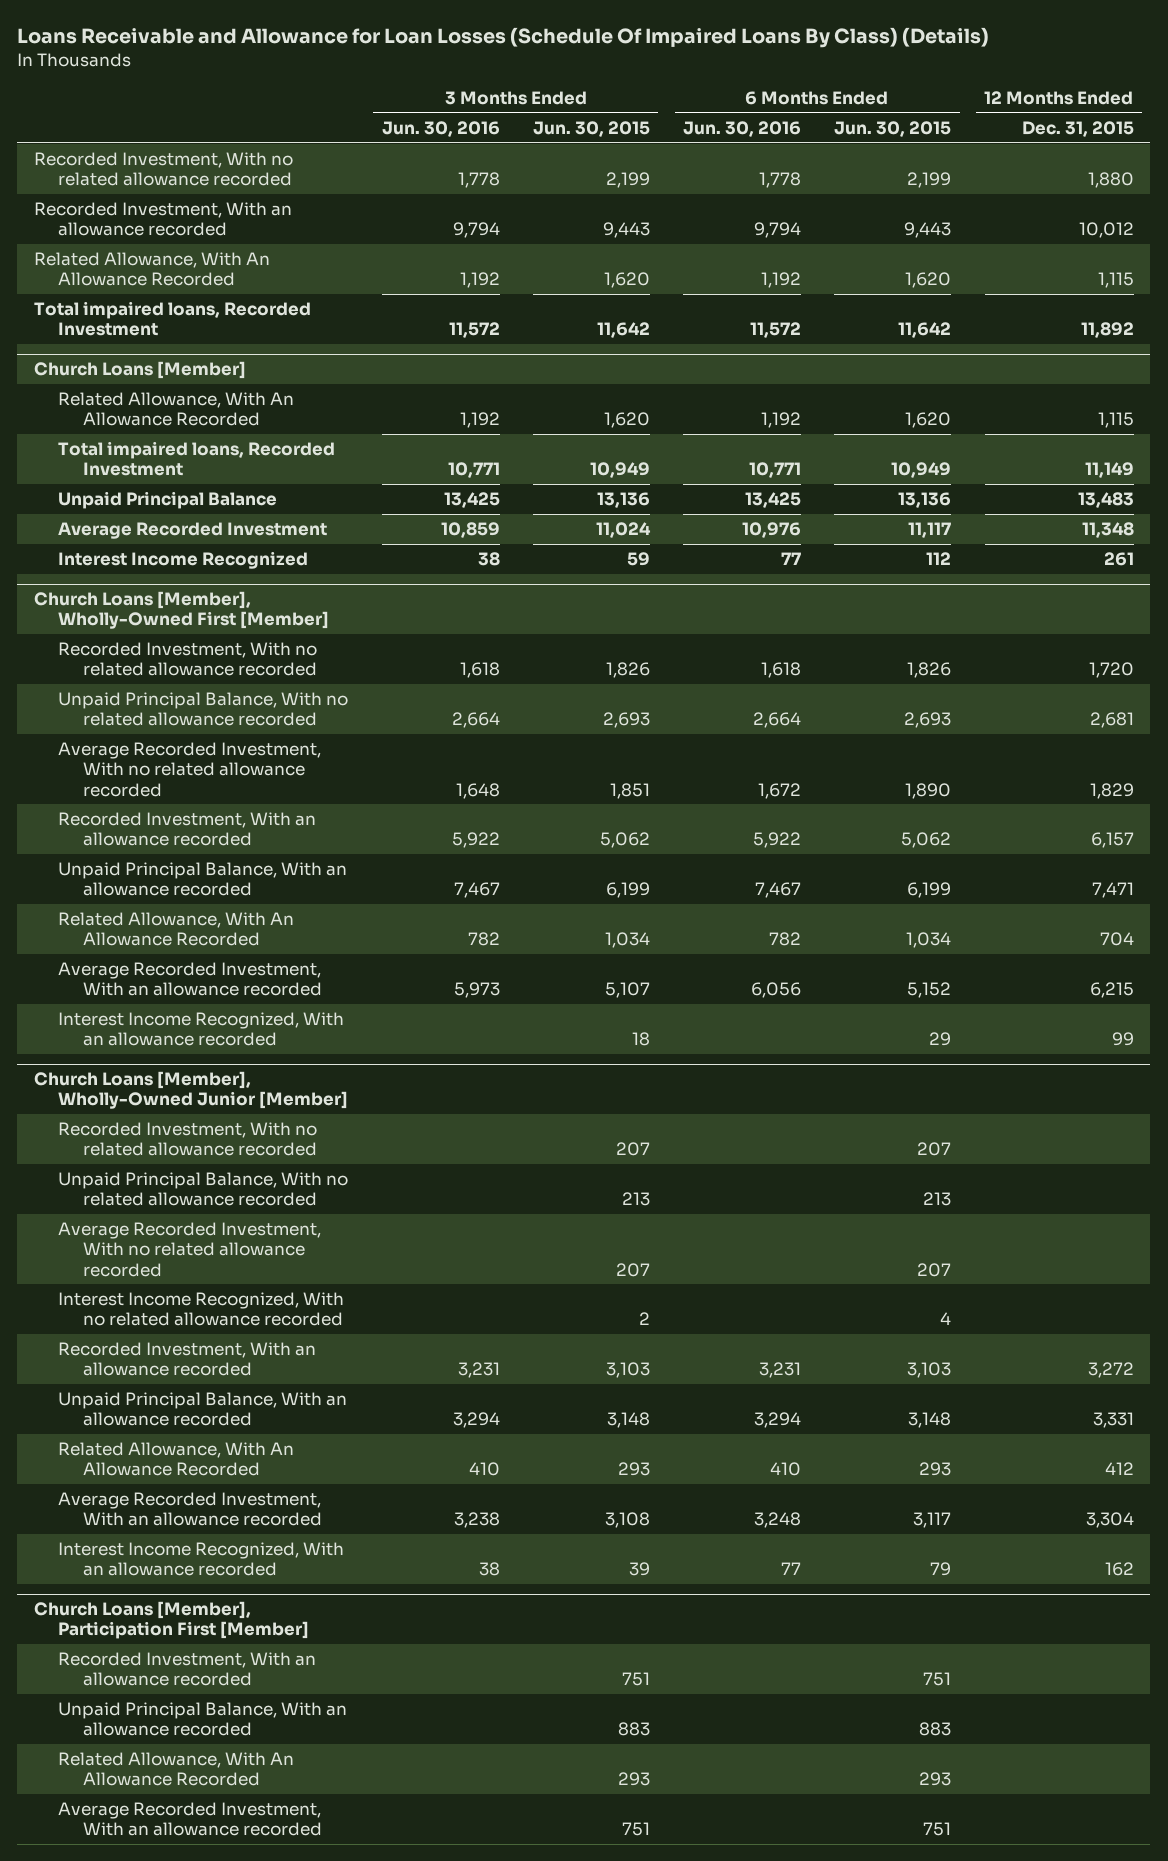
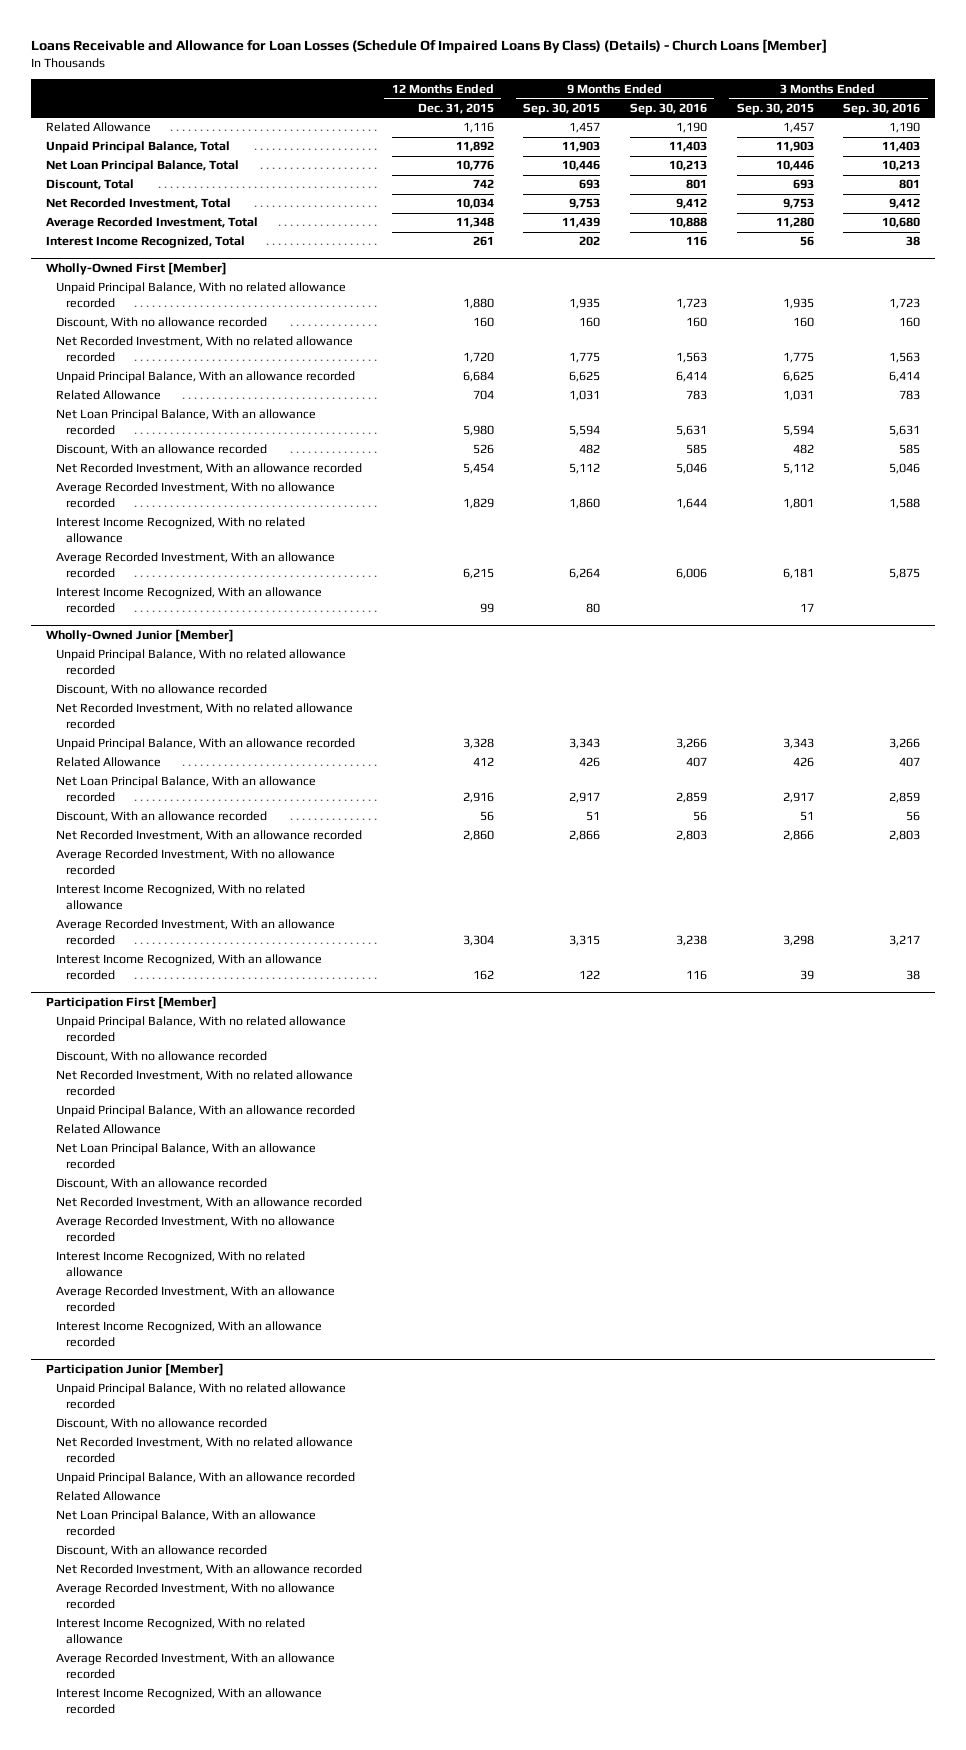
- Loans Receivable and Allowance for Loan Losses (Schedule Of Impaired Loans By Class) (Details)
+ Loans Receivable and Allowance for Loan Losses (Schedule Of Impaired Loans By Class) (Details) - Church Loans [Member]
- | 3 Months Ended Jun. 30, 2016 | 3 Months Ended Jun. 30, 2015 | 6 Months Ended Jun. 30, 2016 | 6 Months Ended Jun. 30, 2015 | 12 Months Ended Dec. 31, 2015
+ | 12 Months Ended Dec. 31, 2015 | 9 Months Ended Sep. 30, 2015 | 9 Months Ended Sep. 30, 2016 | 3 Months Ended Sep. 30, 2015 | 3 Months Ended Sep. 30, 2016
- Recorded Investment, With no related allowance recorded | 1,778 | 2,199 | 1,778 | 2,199 | 1,880
- Recorded Investment, With an allowance recorded | 9,794 | 9,443 | 9,794 | 9,443 | 10,012
- Related Allowance, With An Allowance Recorded | 1,192 | 1,620 | 1,192 | 1,620 | 1,115
- Total impaired loans, Recorded Investment | 11,572 | 11,642 | 11,572 | 11,642 | 11,892
- Church Loans [Member]
- Related Allowance, With An Allowance Recorded | 1,192 | 1,620 | 1,192 | 1,620 | 1,115
- Total impaired loans, Recorded Investment | 10,771 | 10,949 | 10,771 | 10,949 | 11,149
- Unpaid Principal Balance | 13,425 | 13,136 | 13,425 | 13,136 | 13,483
- Average Recorded Investment | 10,859 | 11,024 | 10,976 | 11,117 | 11,348
- Interest Income Recognized | 38 | 59 | 77 | 112 | 261
- Church Loans [Member], Wholly-Owned First [Member]
- Recorded Investment, With no related allowance recorded | 1,618 | 1,826 | 1,618 | 1,826 | 1,720
- Unpaid Principal Balance, With no related allowance recorded | 2,664 | 2,693 | 2,664 | 2,693 | 2,681
- Average Recorded Investment, With no related allowance recorded | 1,648 | 1,851 | 1,672 | 1,890 | 1,829
- Recorded Investment, With an allowance recorded | 5,922 | 5,062 | 5,922 | 5,062 | 6,157
- Unpaid Principal Balance, With an allowance recorded | 7,467 | 6,199 | 7,467 | 6,199 | 7,471
- Related Allowance, With An Allowance Recorded | 782 | 1,034 | 782 | 1,034 | 704
+ Related Allowance | 1,116 | 1,457 | 1,190 | 1,457 | 1,190
+ Unpaid Principal Balance, Total | 11,892 | 11,903 | 11,403 | 11,903 | 11,403
+ Net Loan Principal Balance, Total | 10,776 | 10,446 | 10,213 | 10,446 | 10,213
+ Discount, Total | 742 | 693 | 801 | 693 | 801
+ Net Recorded Investment, Total | 10,034 | 9,753 | 9,412 | 9,753 | 9,412
+ Average Recorded Investment, Total | 11,348 | 11,439 | 10,888 | 11,280 | 10,680
+ Interest Income Recognized, Total | 261 | 202 | 116 | 56 | 38
+ Wholly-Owned First [Member]
+ Unpaid Principal Balance, With no related allowance recorded | 1,880 | 1,935 | 1,723 | 1,935 | 1,723
+ Discount, With no allowance recorded | 160 | 160 | 160 | 160 | 160
+ Net Recorded Investment, With no related allowance recorded | 1,720 | 1,775 | 1,563 | 1,775 | 1,563
+ Unpaid Principal Balance, With an allowance recorded | 6,684 | 6,625 | 6,414 | 6,625 | 6,414
+ Related Allowance | 704 | 1,031 | 783 | 1,031 | 783
+ Net Loan Principal Balance, With an allowance recorded | 5,980 | 5,594 | 5,631 | 5,594 | 5,631
+ Discount, With an allowance recorded | 526 | 482 | 585 | 482 | 585
+ Net Recorded Investment, With an allowance recorded | 5,454 | 5,112 | 5,046 | 5,112 | 5,046
+ Average Recorded Investment, With no allowance recorded | 1,829 | 1,860 | 1,644 | 1,801 | 1,588
+ Interest Income Recognized, With no related allowance
- Church Loans [Member], Wholly-Owned Junior [Member]
- Recorded Investment, With no related allowance recorded | | 207 | | 207 |
+ Wholly-Owned Junior [Member]
- Average Recorded Investment, With no related allowance recorded | | 207 | | 207 |
- Interest Income Recognized, With no related allowance recorded | | 2 | | 4 |
- Recorded Investment, With an allowance recorded | 3,231 | 3,103 | 3,231 | 3,103 | 3,272
- Unpaid Principal Balance, With an allowance recorded | 3,294 | 3,148 | 3,294 | 3,148 | 3,331
- Related Allowance, With An Allowance Recorded | 410 | 293 | 410 | 293 | 412
+ Discount, With no allowance recorded
+ Net Recorded Investment, With no related allowance recorded
+ Unpaid Principal Balance, With an allowance recorded | 3,328 | 3,343 | 3,266 | 3,343 | 3,266
+ Related Allowance | 412 | 426 | 407 | 426 | 407
+ Net Loan Principal Balance, With an allowance recorded | 2,916 | 2,917 | 2,859 | 2,917 | 2,859
+ Discount, With an allowance recorded | 56 | 51 | 56 | 51 | 56
+ Net Recorded Investment, With an allowance recorded | 2,860 | 2,866 | 2,803 | 2,866 | 2,803
+ Average Recorded Investment, With no allowance recorded
+ Interest Income Recognized, With no related allowance
- Church Loans [Member], Participation First [Member]
- Recorded Investment, With an allowance recorded | | 751 | | 751 |
+ Participation First [Member]
+ Unpaid Principal Balance, With no related allowance recorded
+ Discount, With no allowance recorded
+ Net Recorded Investment, With no related allowance recorded
- Related Allowance, With An Allowance Recorded | | 293 | | 293 |
+ Related Allowance
+ Net Loan Principal Balance, With an allowance recorded
+ Discount, With an allowance recorded
+ Net Recorded Investment, With an allowance recorded
+ Average Recorded Investment, With no allowance recorded
+ Interest Income Recognized, With no related allowance
+ Interest Income Recognized, With an allowance recorded
+ Participation Junior [Member]
+ Unpaid Principal Balance, With no related allowance recorded
+ Discount, With no allowance recorded
+ Net Recorded Investment, With no related allowance recorded
+ Unpaid Principal Balance, With an allowance recorded
+ Related Allowance
+ Net Loan Principal Balance, With an allowance recorded
+ Discount, With an allowance recorded
+ Net Recorded Investment, With an allowance recorded
+ Average Recorded Investment, With no allowance recorded
+ Interest Income Recognized, With no related allowance
+ Average Recorded Investment, With an allowance recorded
+ Interest Income Recognized, With an allowance recorded

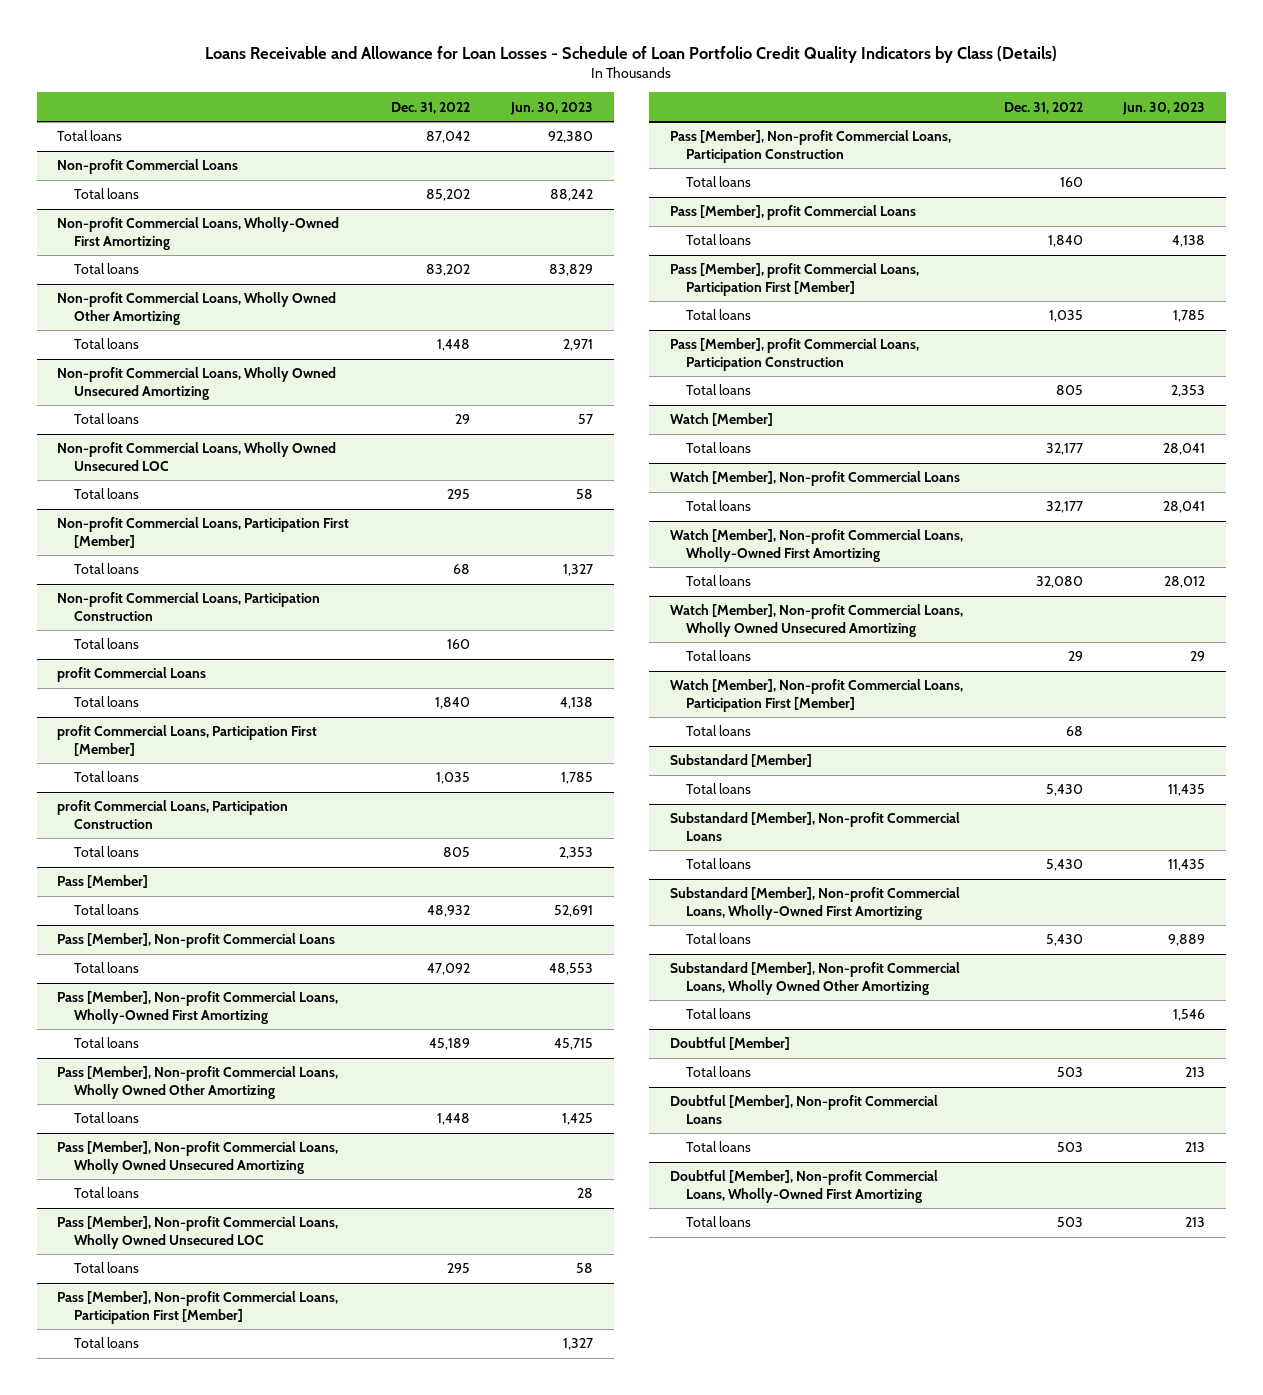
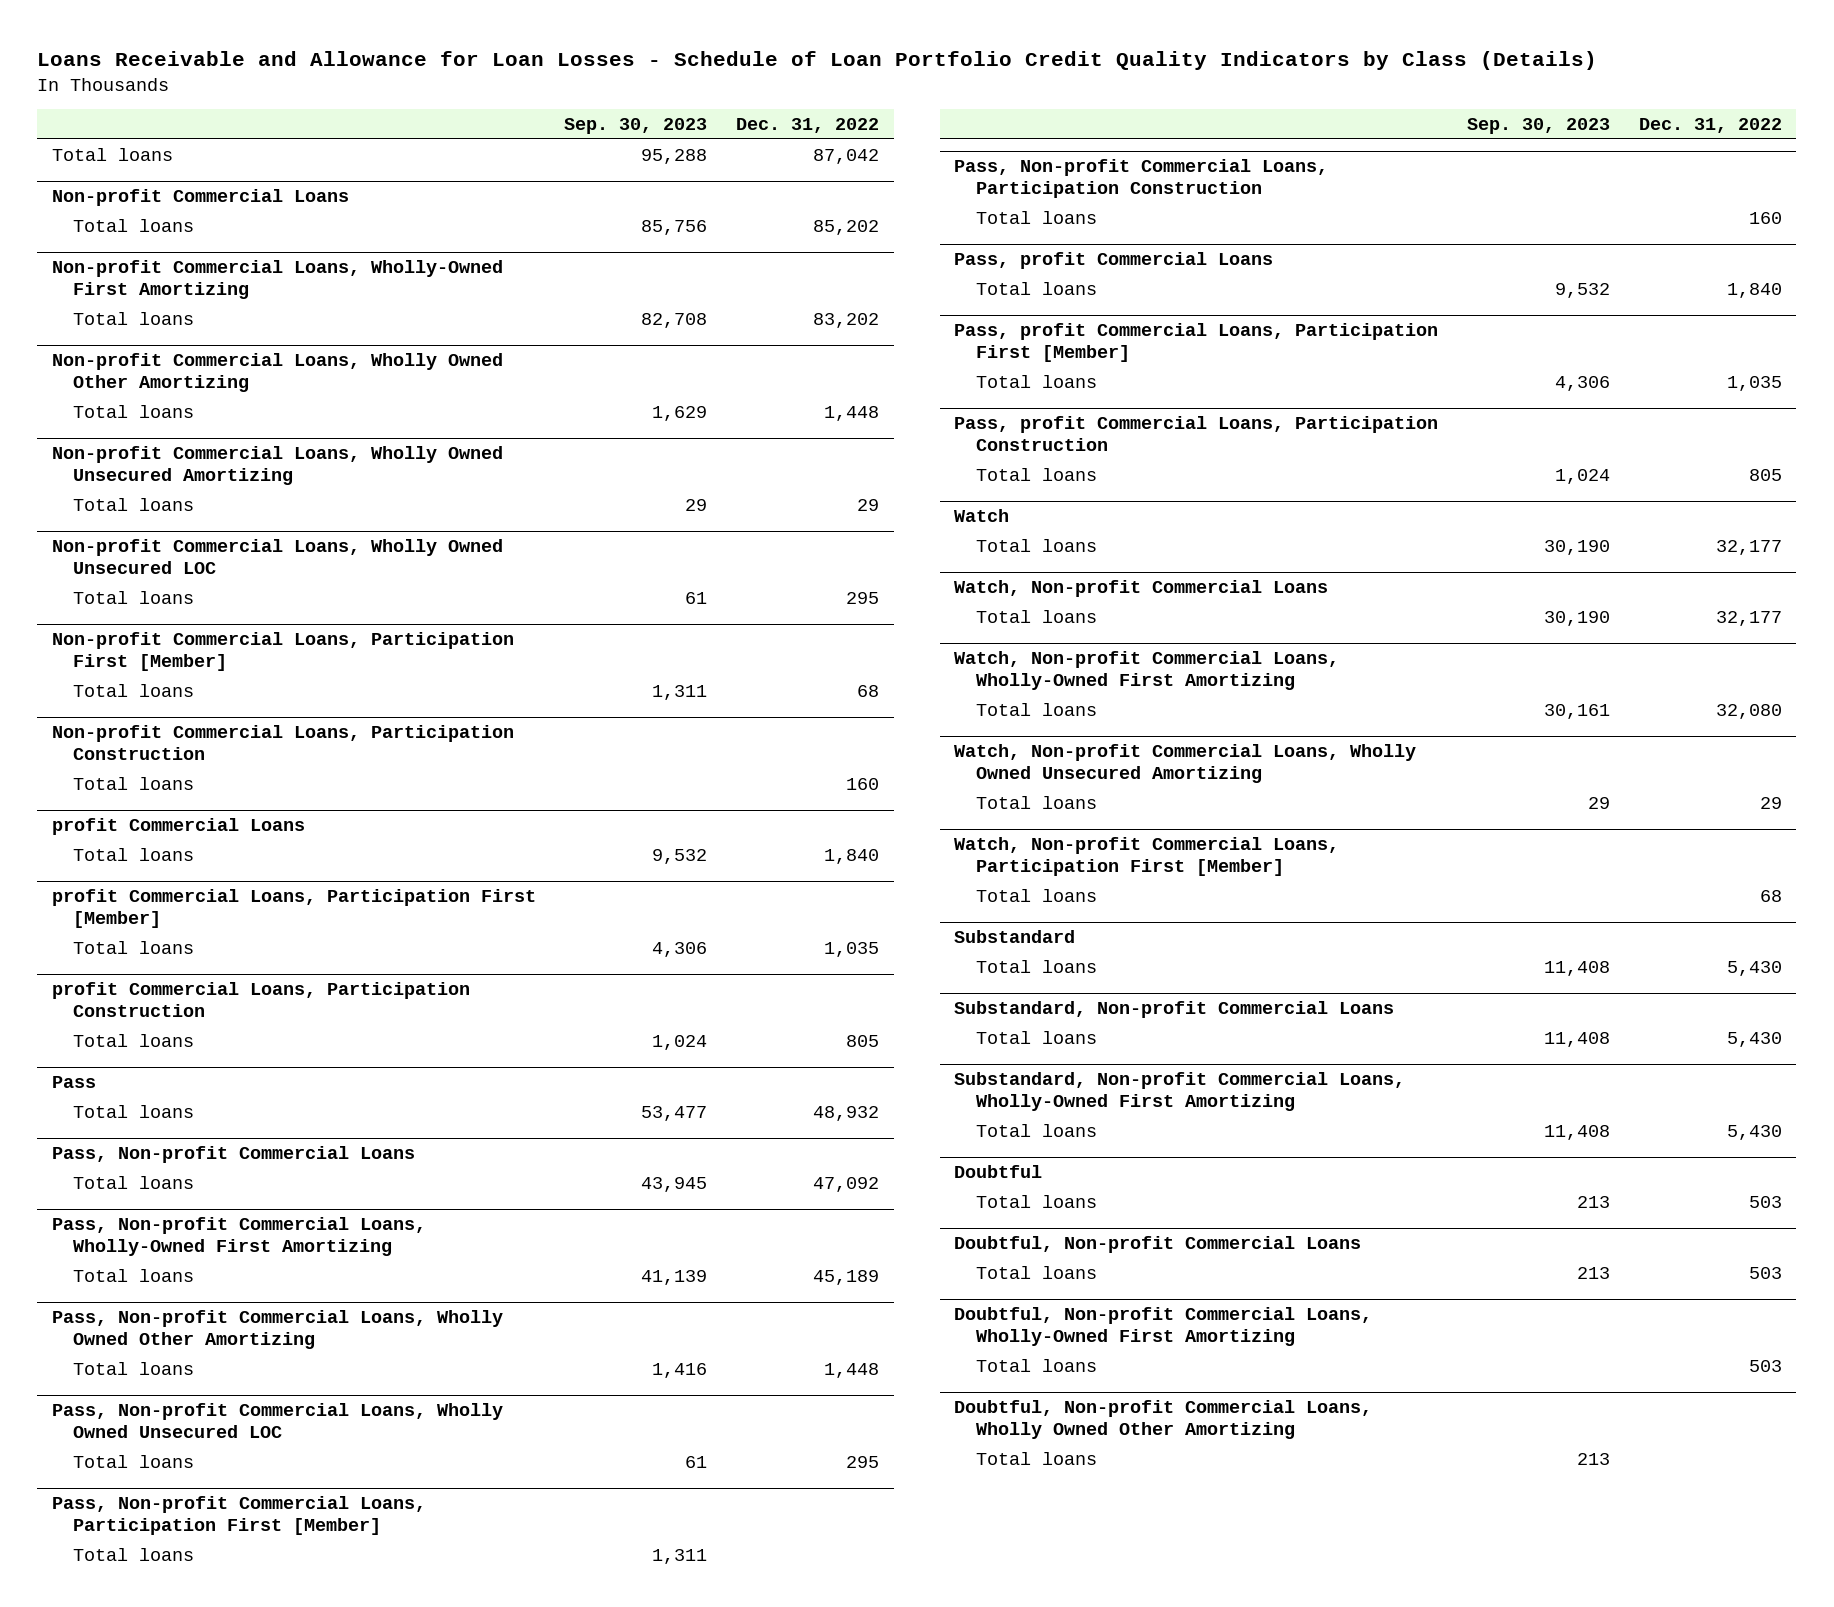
- | Dec. 31, 2022 | Jun. 30, 2023
+ | Sep. 30, 2023 | Dec. 31, 2022
- Pass [Member]
+ Pass
- Pass [Member], Non-profit Commercial Loans
+ Pass, Non-profit Commercial Loans
- Pass [Member], Non-profit Commercial Loans, Wholly-Owned First Amortizing
+ Pass, Non-profit Commercial Loans, Wholly-Owned First Amortizing
- Pass [Member], Non-profit Commercial Loans, Wholly Owned Other Amortizing
+ Pass, Non-profit Commercial Loans, Wholly Owned Other Amortizing
- Pass [Member], Non-profit Commercial Loans, Wholly Owned Unsecured Amortizing
- Total loans | | 28
- Pass [Member], Non-profit Commercial Loans, Wholly Owned Unsecured LOC
+ Pass, Non-profit Commercial Loans, Wholly Owned Unsecured LOC
- Pass [Member], Non-profit Commercial Loans, Participation First [Member]
+ Pass, Non-profit Commercial Loans, Participation First [Member]
- Pass [Member], Non-profit Commercial Loans, Participation Construction
+ Pass, Non-profit Commercial Loans, Participation Construction
- Pass [Member], profit Commercial Loans
+ Pass, profit Commercial Loans
- Pass [Member], profit Commercial Loans, Participation First [Member]
+ Pass, profit Commercial Loans, Participation First [Member]
- Pass [Member], profit Commercial Loans, Participation Construction
+ Pass, profit Commercial Loans, Participation Construction
- Watch [Member]
+ Watch
- Watch [Member], Non-profit Commercial Loans
+ Watch, Non-profit Commercial Loans
- Watch [Member], Non-profit Commercial Loans, Wholly-Owned First Amortizing
+ Watch, Non-profit Commercial Loans, Wholly-Owned First Amortizing
- Watch [Member], Non-profit Commercial Loans, Wholly Owned Unsecured Amortizing
+ Watch, Non-profit Commercial Loans, Wholly Owned Unsecured Amortizing
- Watch [Member], Non-profit Commercial Loans, Participation First [Member]
+ Watch, Non-profit Commercial Loans, Participation First [Member]
- Substandard [Member]
+ Substandard
- Substandard [Member], Non-profit Commercial Loans
+ Substandard, Non-profit Commercial Loans
- Substandard [Member], Non-profit Commercial Loans, Wholly-Owned First Amortizing
+ Substandard, Non-profit Commercial Loans, Wholly-Owned First Amortizing
- Substandard [Member], Non-profit Commercial Loans, Wholly Owned Other Amortizing
- Total loans | | 1,546
- Doubtful [Member]
+ Doubtful
- Doubtful [Member], Non-profit Commercial Loans
+ Doubtful, Non-profit Commercial Loans
- Doubtful [Member], Non-profit Commercial Loans, Wholly-Owned First Amortizing
+ Doubtful, Non-profit Commercial Loans, Wholly-Owned First Amortizing
+ Doubtful, Non-profit Commercial Loans, Wholly Owned Other Amortizing
+ Total loans | 213 |

